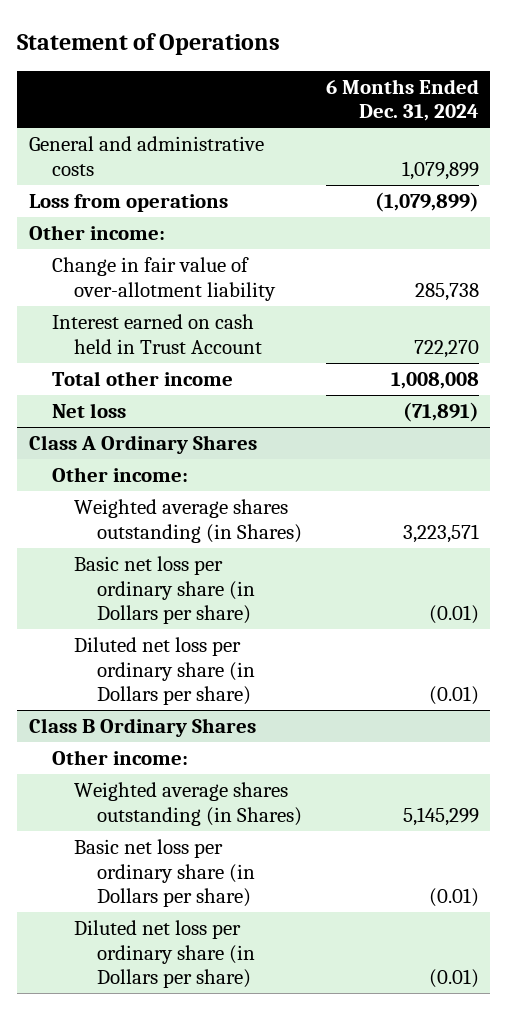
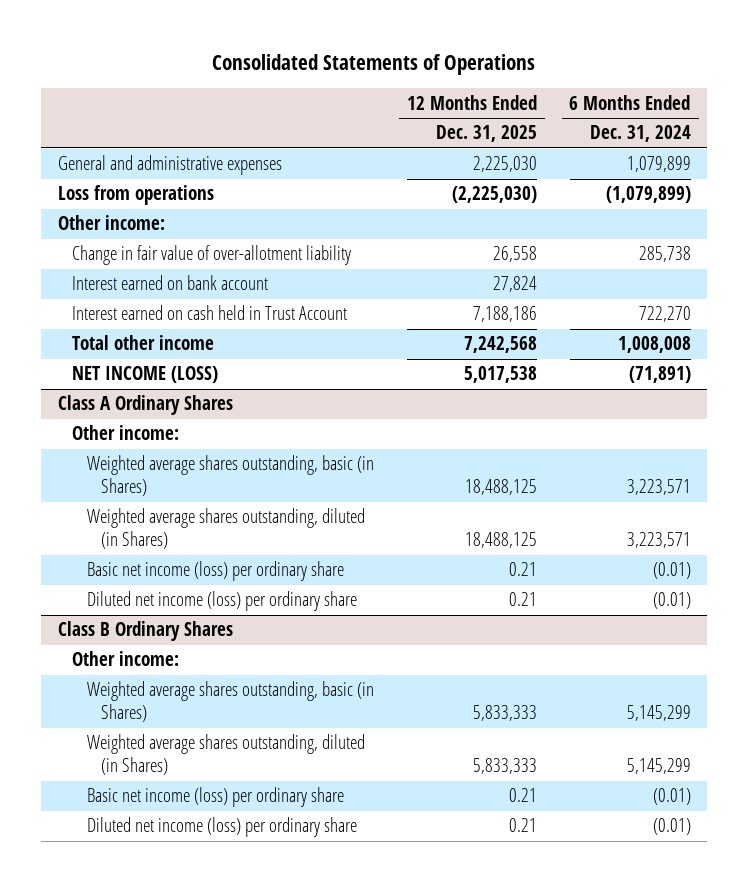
- Statement of Operations
+ Consolidated Statements of Operations
- | 6 Months Ended Dec. 31, 2024
+ | 12 Months Ended Dec. 31, 2025 | 6 Months Ended Dec. 31, 2024
- General and administrative costs | 1,079,899
+ General and administrative expenses | 2,225,030 | 1,079,899
+ Interest earned on bank account | 27,824 |
- Net loss | (71,891)
+ NET INCOME (LOSS) | 5,017,538 | (71,891)
@ Class A Ordinary Shares
- Weighted average shares outstanding (in Shares) | 3,223,571
- Basic net loss per ordinary share (in Dollars per share) | (0.01)
- Diluted net loss per ordinary share (in Dollars per share) | (0.01)
+ Weighted average shares outstanding, basic (in Shares) | 18,488,125 | 3,223,571
+ Weighted average shares outstanding, diluted (in Shares) | 18,488,125 | 3,223,571
+ Basic net income (loss) per ordinary share | 0.21 | (0.01)
+ Diluted net income (loss) per ordinary share | 0.21 | (0.01)
@ Class B Ordinary Shares
- Weighted average shares outstanding (in Shares) | 5,145,299
- Basic net loss per ordinary share (in Dollars per share) | (0.01)
- Diluted net loss per ordinary share (in Dollars per share) | (0.01)
+ Weighted average shares outstanding, basic (in Shares) | 5,833,333 | 5,145,299
+ Weighted average shares outstanding, diluted (in Shares) | 5,833,333 | 5,145,299
+ Basic net income (loss) per ordinary share | 0.21 | (0.01)
+ Diluted net income (loss) per ordinary share | 0.21 | (0.01)

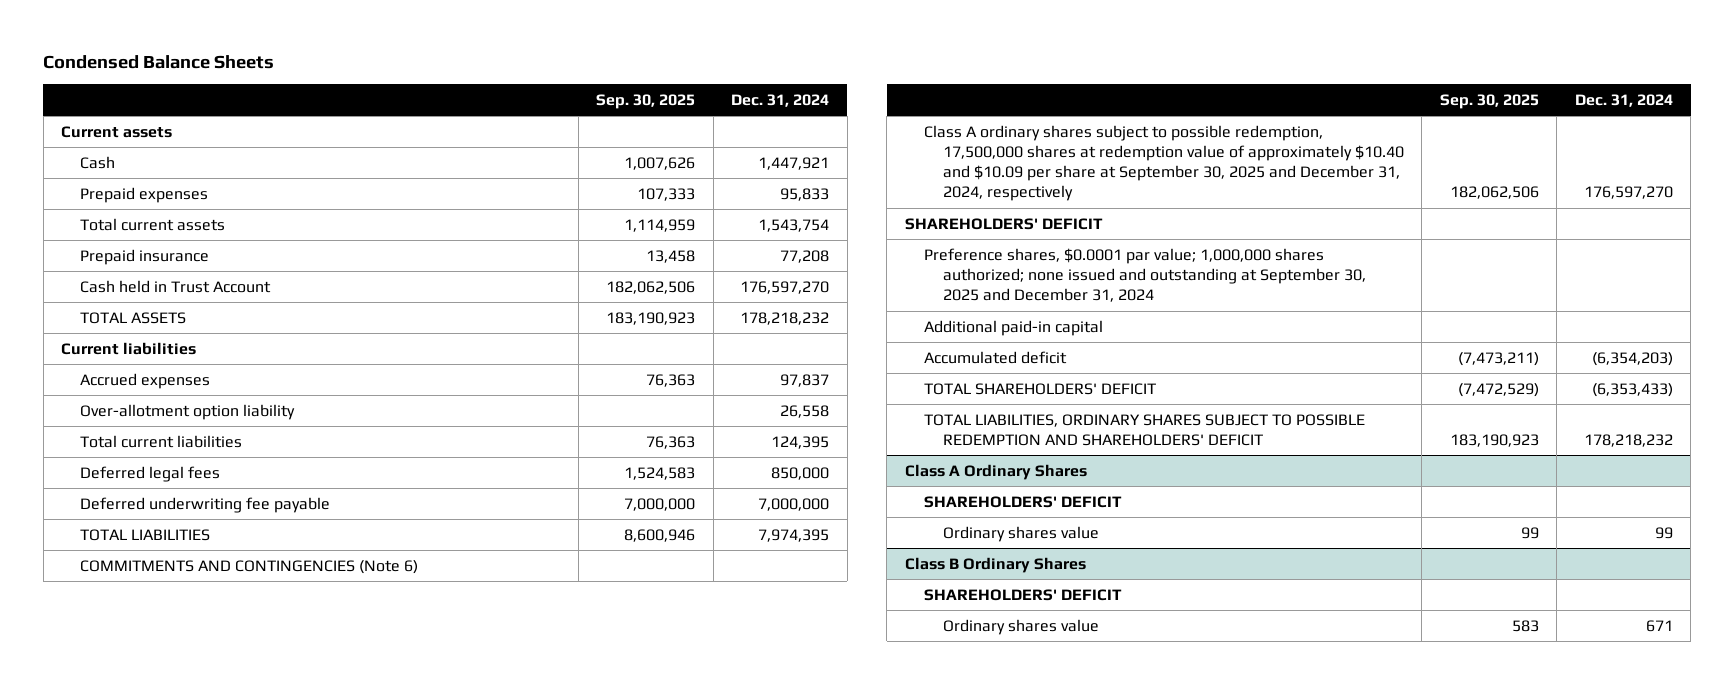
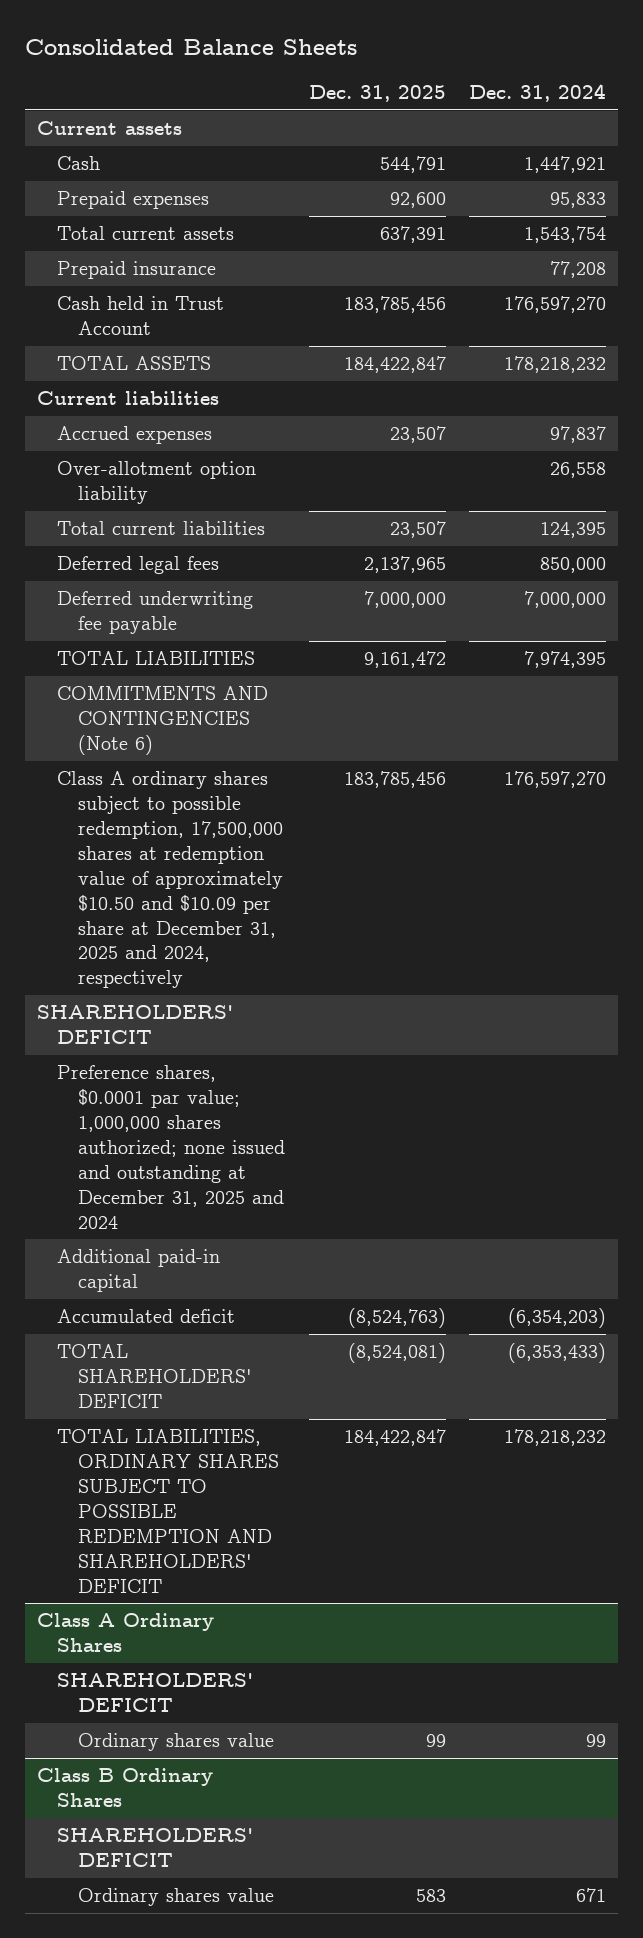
- Condensed Balance Sheets
+ Consolidated Balance Sheets
- | Sep. 30, 2025 | Dec. 31, 2024
+ | Dec. 31, 2025 | Dec. 31, 2024
- Class A ordinary shares subject to possible redemption, 17,500,000 shares at redemption value of approximately $10.40 and $10.09 per share at September 30, 2025 and December 31, 2024, respectively | 182,062,506 | 176,597,270
+ Class A ordinary shares subject to possible redemption, 17,500,000 shares at redemption value of approximately $10.50 and $10.09 per share at December 31, 2025 and 2024, respectively | 183,785,456 | 176,597,270
- Preference shares, $0.0001 par value; 1,000,000 shares authorized; none issued and outstanding at September 30, 2025 and December 31, 2024
+ Preference shares, $0.0001 par value; 1,000,000 shares authorized; none issued and outstanding at December 31, 2025 and 2024

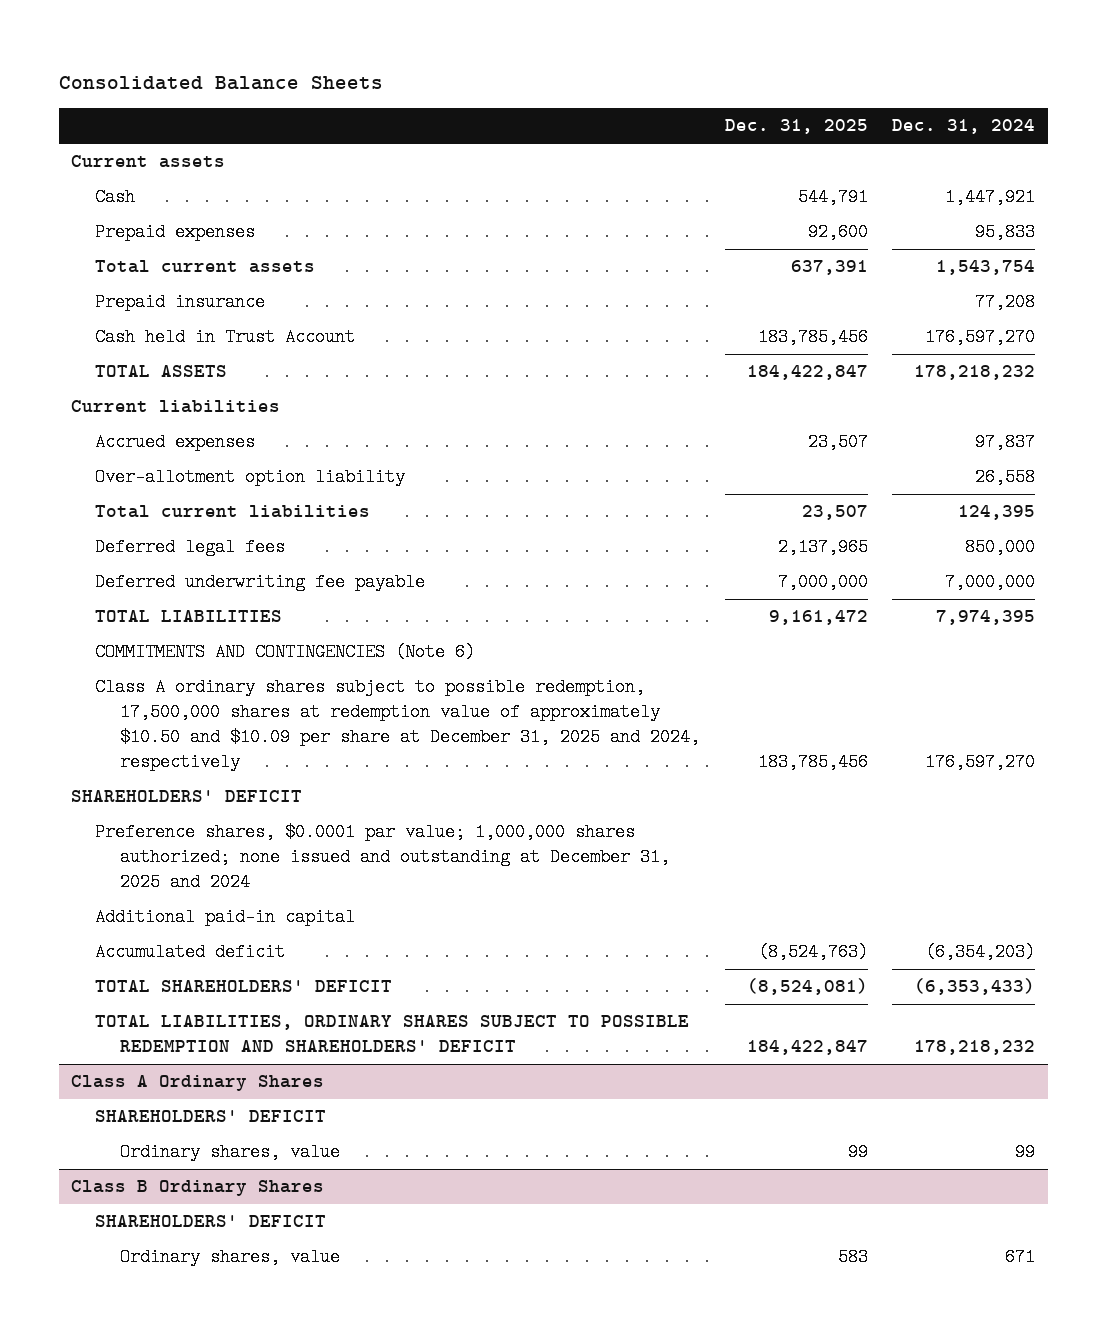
@ Class A Ordinary Shares
- Ordinary shares value | 99 | 99
+ Ordinary shares, value | 99 | 99
@ Class B Ordinary Shares
- Ordinary shares value | 583 | 671
+ Ordinary shares, value | 583 | 671

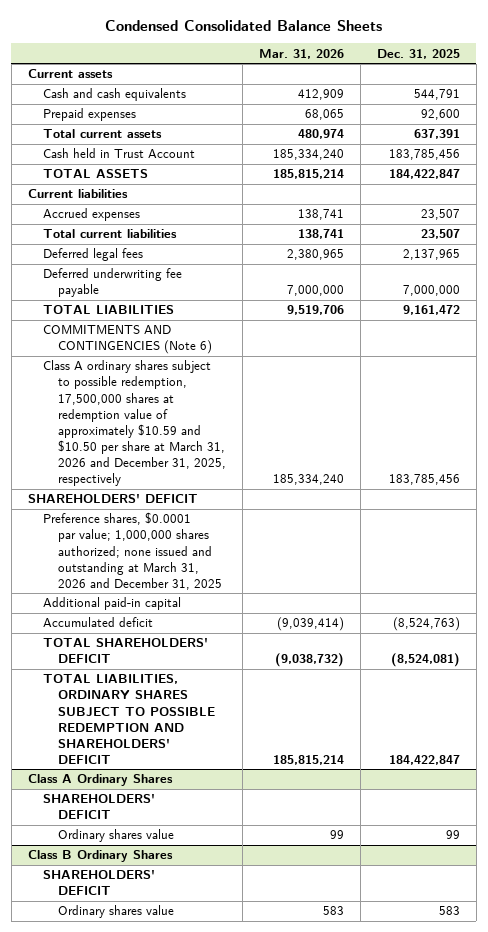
- Consolidated Balance Sheets
+ Condensed Consolidated Balance Sheets
- | Dec. 31, 2025 | Dec. 31, 2024
+ | Mar. 31, 2026 | Dec. 31, 2025
- Cash | 544,791 | 1,447,921
+ Cash and cash equivalents | 412,909 | 544,791
- Prepaid insurance | | 77,208
- Over-allotment option liability | | 26,558
- Class A ordinary shares subject to possible redemption, 17,500,000 shares at redemption value of approximately $10.50 and $10.09 per share at December 31, 2025 and 2024, respectively | 183,785,456 | 176,597,270
+ Class A ordinary shares subject to possible redemption, 17,500,000 shares at redemption value of approximately $10.59 and $10.50 per share at March 31, 2026 and December 31, 2025, respectively | 185,334,240 | 183,785,456
- Preference shares, $0.0001 par value; 1,000,000 shares authorized; none issued and outstanding at December 31, 2025 and 2024
+ Preference shares, $0.0001 par value; 1,000,000 shares authorized; none issued and outstanding at March 31, 2026 and December 31, 2025
@ Class A Ordinary Shares
- Ordinary shares, value | 99 | 99
+ Ordinary shares value | 99 | 99
@ Class B Ordinary Shares
- Ordinary shares, value | 583 | 671
+ Ordinary shares value | 583 | 583

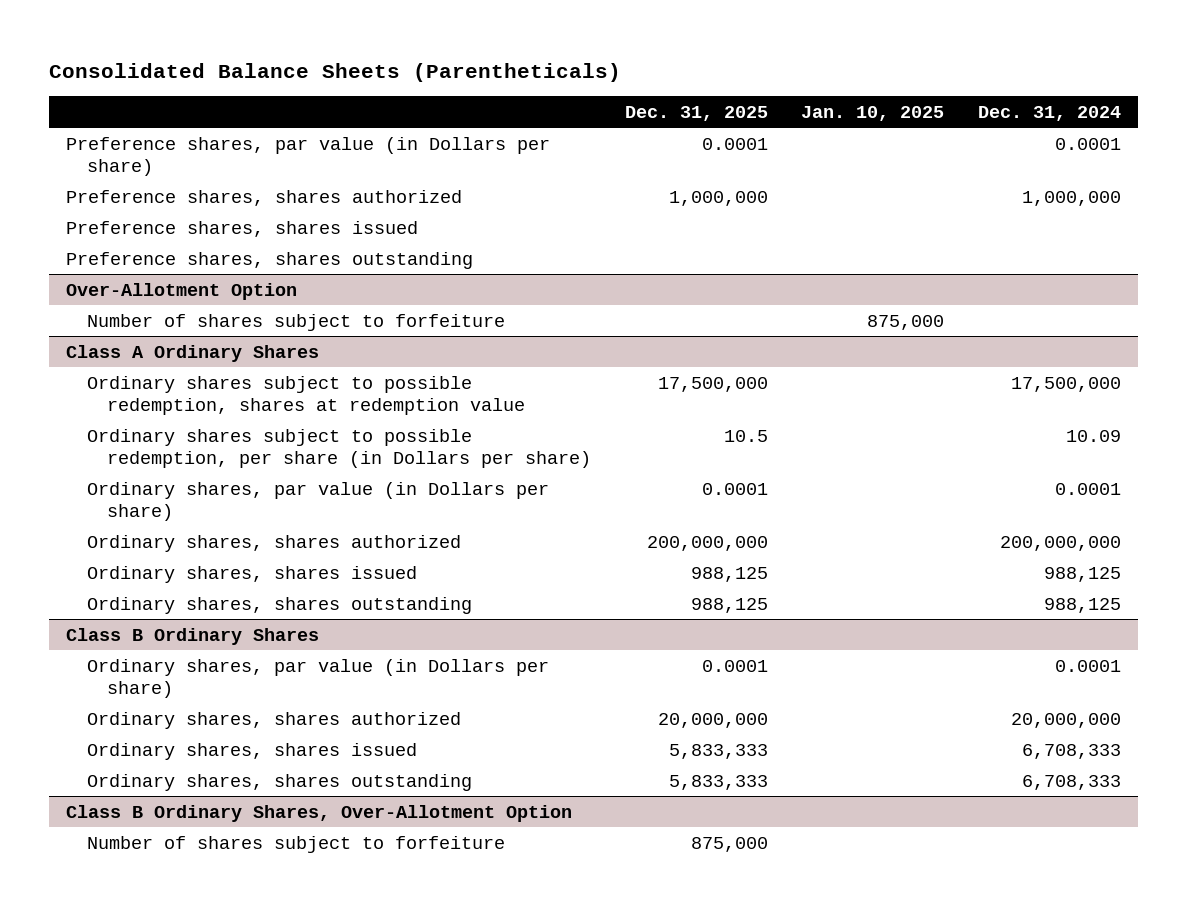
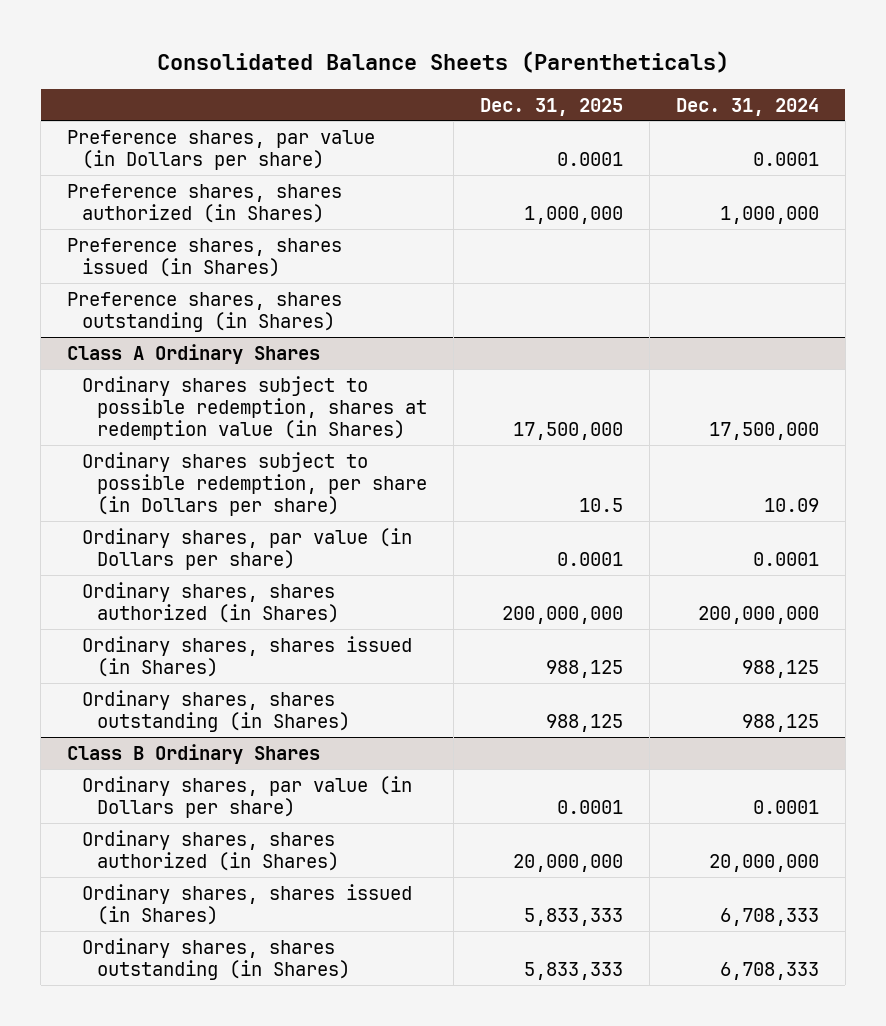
- | Dec. 31, 2025 | Jan. 10, 2025 | Dec. 31, 2024
+ | Dec. 31, 2025 | Dec. 31, 2024
- Preference shares, shares authorized | 1,000,000 | | 1,000,000
- Preference shares, shares issued
- Preference shares, shares outstanding
- Over-Allotment Option
- Number of shares subject to forfeiture | | 875,000 |
+ Preference shares, shares authorized (in Shares) | 1,000,000 | 1,000,000
+ Preference shares, shares issued (in Shares)
+ Preference shares, shares outstanding (in Shares)
@ Class A Ordinary Shares
- Ordinary shares subject to possible redemption, shares at redemption value | 17,500,000 | | 17,500,000
+ Ordinary shares subject to possible redemption, shares at redemption value (in Shares) | 17,500,000 | 17,500,000
- Ordinary shares, shares authorized | 200,000,000 | | 200,000,000
- Ordinary shares, shares issued | 988,125 | | 988,125
- Ordinary shares, shares outstanding | 988,125 | | 988,125
+ Ordinary shares, shares authorized (in Shares) | 200,000,000 | 200,000,000
+ Ordinary shares, shares issued (in Shares) | 988,125 | 988,125
+ Ordinary shares, shares outstanding (in Shares) | 988,125 | 988,125
@ Class B Ordinary Shares
- Ordinary shares, shares authorized | 20,000,000 | | 20,000,000
- Ordinary shares, shares issued | 5,833,333 | | 6,708,333
- Ordinary shares, shares outstanding | 5,833,333 | | 6,708,333
- Class B Ordinary Shares, Over-Allotment Option
- Number of shares subject to forfeiture | 875,000 | |
@ Class B Ordinary Shares
+ Ordinary shares, shares authorized (in Shares) | 20,000,000 | 20,000,000
+ Ordinary shares, shares issued (in Shares) | 5,833,333 | 6,708,333
+ Ordinary shares, shares outstanding (in Shares) | 5,833,333 | 6,708,333

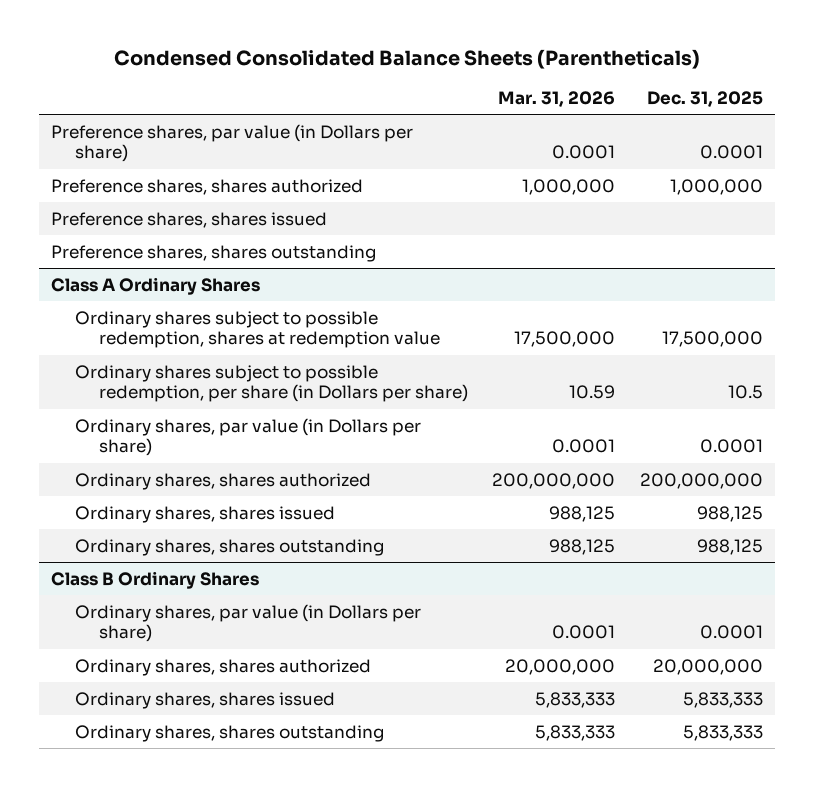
- Consolidated Balance Sheets (Parentheticals)
+ Condensed Consolidated Balance Sheets (Parentheticals)
- | Dec. 31, 2025 | Dec. 31, 2024
+ | Mar. 31, 2026 | Dec. 31, 2025
- Preference shares, shares authorized (in Shares) | 1,000,000 | 1,000,000
- Preference shares, shares issued (in Shares)
- Preference shares, shares outstanding (in Shares)
+ Preference shares, shares authorized | 1,000,000 | 1,000,000
+ Preference shares, shares issued
+ Preference shares, shares outstanding
@ Class A Ordinary Shares
- Ordinary shares subject to possible redemption, shares at redemption value (in Shares) | 17,500,000 | 17,500,000
+ Ordinary shares subject to possible redemption, shares at redemption value | 17,500,000 | 17,500,000
- Ordinary shares, shares authorized (in Shares) | 200,000,000 | 200,000,000
- Ordinary shares, shares issued (in Shares) | 988,125 | 988,125
- Ordinary shares, shares outstanding (in Shares) | 988,125 | 988,125
+ Ordinary shares, shares authorized | 200,000,000 | 200,000,000
+ Ordinary shares, shares issued | 988,125 | 988,125
+ Ordinary shares, shares outstanding | 988,125 | 988,125
@ Class B Ordinary Shares
- Ordinary shares, shares authorized (in Shares) | 20,000,000 | 20,000,000
- Ordinary shares, shares issued (in Shares) | 5,833,333 | 6,708,333
- Ordinary shares, shares outstanding (in Shares) | 5,833,333 | 6,708,333
+ Ordinary shares, shares authorized | 20,000,000 | 20,000,000
+ Ordinary shares, shares issued | 5,833,333 | 5,833,333
+ Ordinary shares, shares outstanding | 5,833,333 | 5,833,333

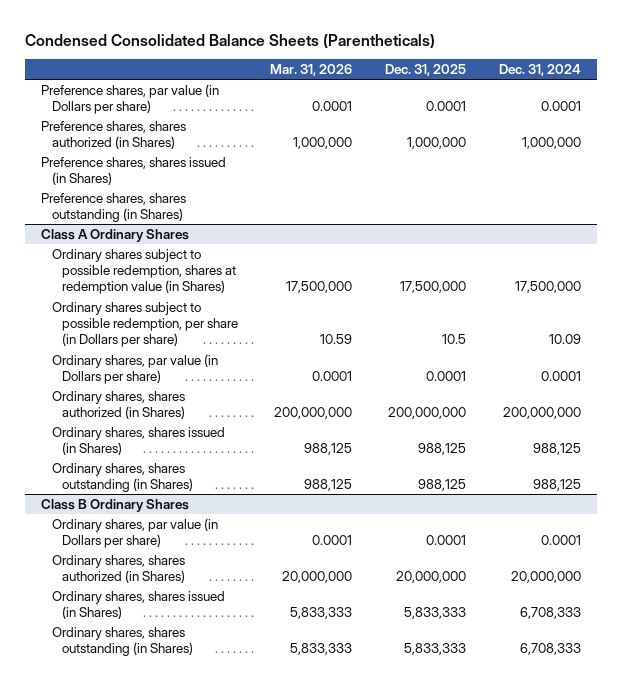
- | Mar. 31, 2026 | Dec. 31, 2025
+ | Mar. 31, 2026 | Dec. 31, 2025 | Dec. 31, 2024
- Preference shares, shares authorized | 1,000,000 | 1,000,000
- Preference shares, shares issued
- Preference shares, shares outstanding
+ Preference shares, shares authorized (in Shares) | 1,000,000 | 1,000,000 | 1,000,000
+ Preference shares, shares issued (in Shares)
+ Preference shares, shares outstanding (in Shares)
@ Class A Ordinary Shares
- Ordinary shares subject to possible redemption, shares at redemption value | 17,500,000 | 17,500,000
+ Ordinary shares subject to possible redemption, shares at redemption value (in Shares) | 17,500,000 | 17,500,000 | 17,500,000
- Ordinary shares, shares authorized | 200,000,000 | 200,000,000
- Ordinary shares, shares issued | 988,125 | 988,125
- Ordinary shares, shares outstanding | 988,125 | 988,125
+ Ordinary shares, shares authorized (in Shares) | 200,000,000 | 200,000,000 | 200,000,000
+ Ordinary shares, shares issued (in Shares) | 988,125 | 988,125 | 988,125
+ Ordinary shares, shares outstanding (in Shares) | 988,125 | 988,125 | 988,125
@ Class B Ordinary Shares
- Ordinary shares, shares authorized | 20,000,000 | 20,000,000
- Ordinary shares, shares issued | 5,833,333 | 5,833,333
- Ordinary shares, shares outstanding | 5,833,333 | 5,833,333
+ Ordinary shares, shares authorized (in Shares) | 20,000,000 | 20,000,000 | 20,000,000
+ Ordinary shares, shares issued (in Shares) | 5,833,333 | 5,833,333 | 6,708,333
+ Ordinary shares, shares outstanding (in Shares) | 5,833,333 | 5,833,333 | 6,708,333

